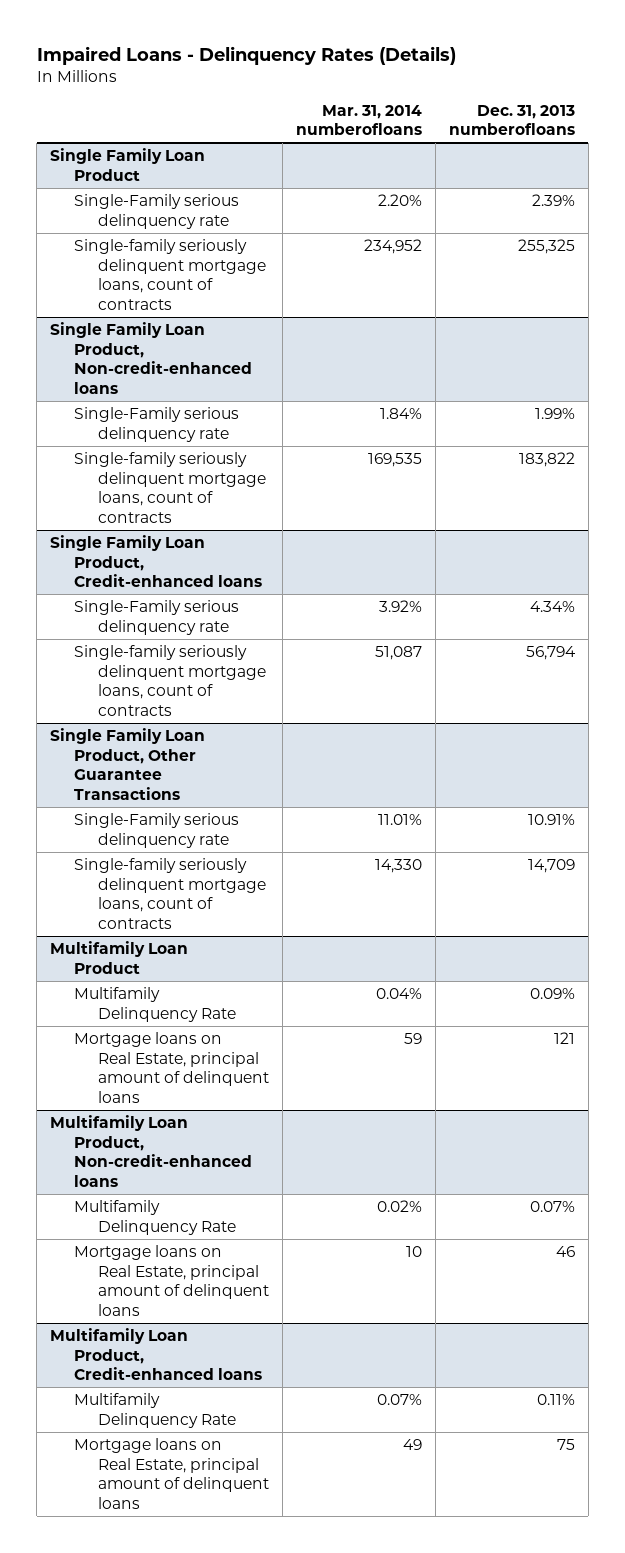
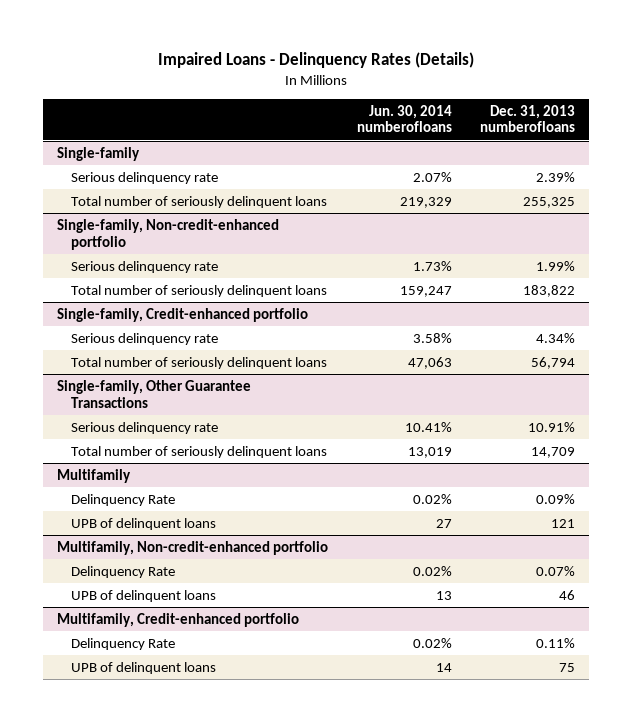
- | Mar. 31, 2014 numberofloans | Dec. 31, 2013 numberofloans
+ | Jun. 30, 2014 numberofloans | Dec. 31, 2013 numberofloans
- Single Family Loan Product
- Single-Family serious delinquency rate | 2.20% | 2.39%
- Single-family seriously delinquent mortgage loans, count of contracts | 234,952 | 255,325
- Single Family Loan Product, Non-credit-enhanced loans
- Single-Family serious delinquency rate | 1.84% | 1.99%
- Single-family seriously delinquent mortgage loans, count of contracts | 169,535 | 183,822
- Single Family Loan Product, Credit-enhanced loans
- Single-Family serious delinquency rate | 3.92% | 4.34%
- Single-family seriously delinquent mortgage loans, count of contracts | 51,087 | 56,794
- Single Family Loan Product, Other Guarantee Transactions
- Single-Family serious delinquency rate | 11.01% | 10.91%
- Single-family seriously delinquent mortgage loans, count of contracts | 14,330 | 14,709
- Multifamily Loan Product
- Multifamily Delinquency Rate | 0.04% | 0.09%
- Mortgage loans on Real Estate, principal amount of delinquent loans | 59 | 121
- Multifamily Loan Product, Non-credit-enhanced loans
- Multifamily Delinquency Rate | 0.02% | 0.07%
- Mortgage loans on Real Estate, principal amount of delinquent loans | 10 | 46
- Multifamily Loan Product, Credit-enhanced loans
- Multifamily Delinquency Rate | 0.07% | 0.11%
- Mortgage loans on Real Estate, principal amount of delinquent loans | 49 | 75
+ Single-family
+ Serious delinquency rate | 2.07% | 2.39%
+ Total number of seriously delinquent loans | 219,329 | 255,325
+ Single-family, Non-credit-enhanced portfolio
+ Serious delinquency rate | 1.73% | 1.99%
+ Total number of seriously delinquent loans | 159,247 | 183,822
+ Single-family, Credit-enhanced portfolio
+ Serious delinquency rate | 3.58% | 4.34%
+ Total number of seriously delinquent loans | 47,063 | 56,794
+ Single-family, Other Guarantee Transactions
+ Serious delinquency rate | 10.41% | 10.91%
+ Total number of seriously delinquent loans | 13,019 | 14,709
+ Multifamily
+ Delinquency Rate | 0.02% | 0.09%
+ UPB of delinquent loans | 27 | 121
+ Multifamily, Non-credit-enhanced portfolio
+ Delinquency Rate | 0.02% | 0.07%
+ UPB of delinquent loans | 13 | 46
+ Multifamily, Credit-enhanced portfolio
+ Delinquency Rate | 0.02% | 0.11%
+ UPB of delinquent loans | 14 | 75

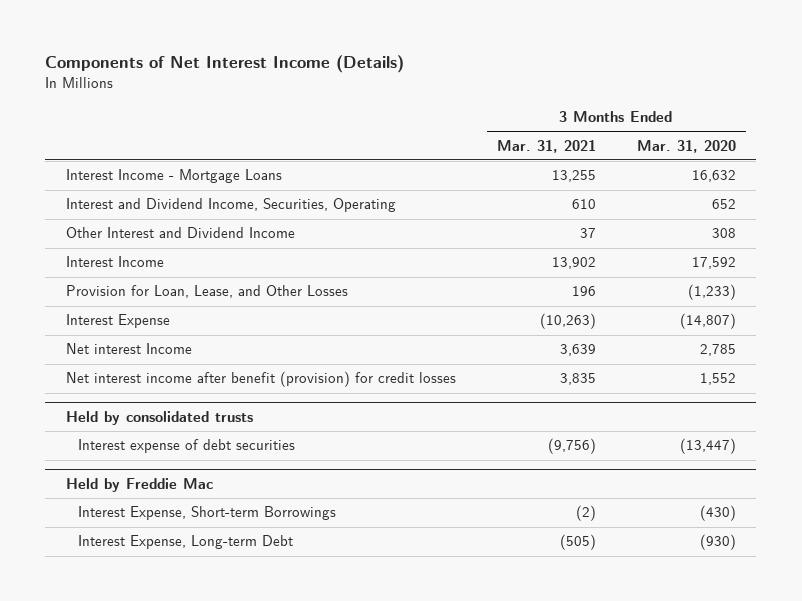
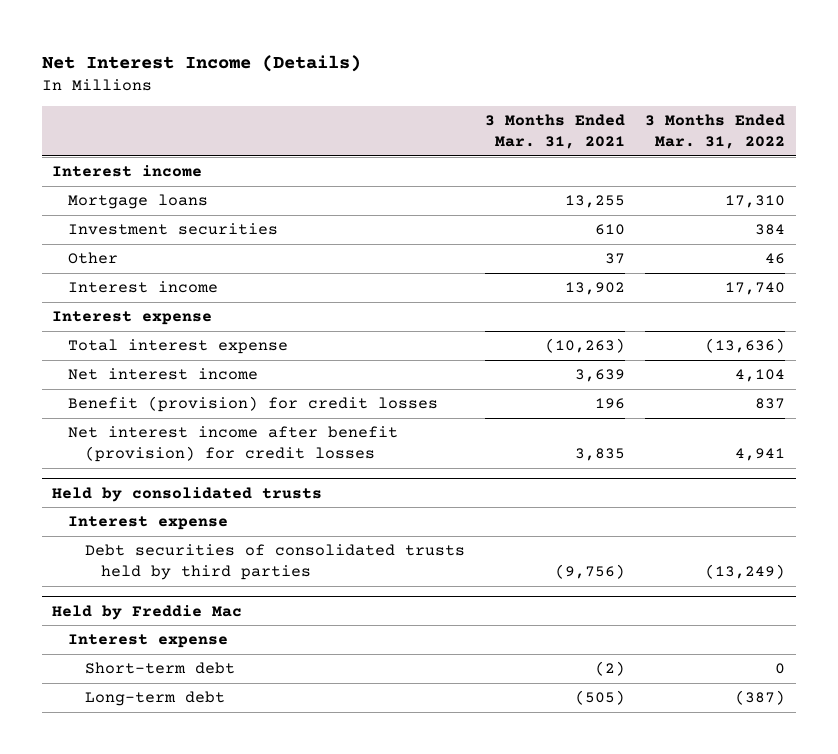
- Components of Net Interest Income (Details)
+ Net Interest Income (Details)
- | 3 Months Ended Mar. 31, 2021 | 3 Months Ended Mar. 31, 2020
+ | 3 Months Ended Mar. 31, 2021 | 3 Months Ended Mar. 31, 2022
- Interest Income - Mortgage Loans | 13,255 | 16,632
- Interest and Dividend Income, Securities, Operating | 610 | 652
- Other Interest and Dividend Income | 37 | 308
- Interest Income | 13,902 | 17,592
- Provision for Loan, Lease, and Other Losses | 196 | (1,233)
- Interest Expense | (10,263) | (14,807)
- Net interest Income | 3,639 | 2,785
+ Interest income
+ Mortgage loans | 13,255 | 17,310
+ Investment securities | 610 | 384
+ Other | 37 | 46
+ Interest income | 13,902 | 17,740
+ Interest expense
+ Total interest expense | (10,263) | (13,636)
+ Net interest income | 3,639 | 4,104
+ Benefit (provision) for credit losses | 196 | 837
@ Held by consolidated trusts
- Interest expense of debt securities | (9,756) | (13,447)
+ Interest expense
+ Debt securities of consolidated trusts held by third parties | (9,756) | (13,249)
@ Held by Freddie Mac
- Interest Expense, Short-term Borrowings | (2) | (430)
- Interest Expense, Long-term Debt | (505) | (930)
+ Interest expense
+ Short-term debt | (2) | 0
+ Long-term debt | (505) | (387)

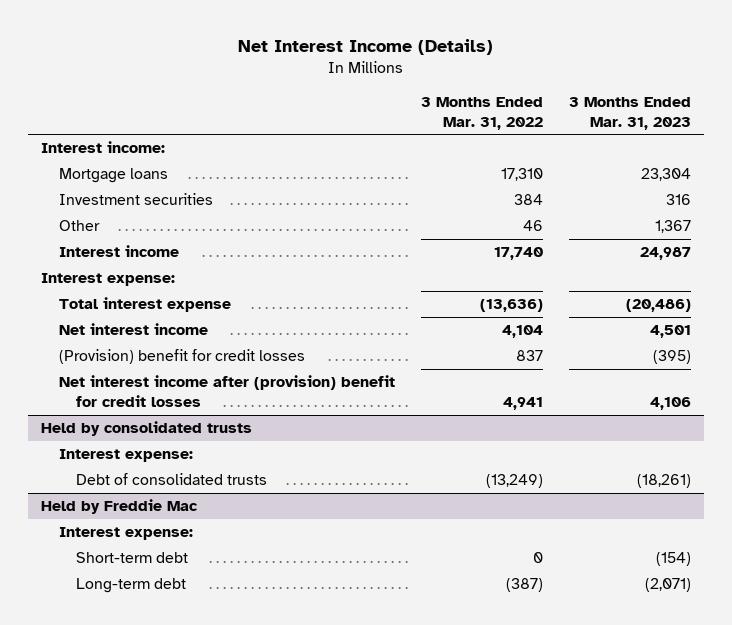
- | 3 Months Ended Mar. 31, 2021 | 3 Months Ended Mar. 31, 2022
+ | 3 Months Ended Mar. 31, 2022 | 3 Months Ended Mar. 31, 2023
- Interest income
+ Interest income:
- Interest expense
+ Interest expense:
- Benefit (provision) for credit losses | 196 | 837
- Net interest income after benefit (provision) for credit losses | 3,835 | 4,941
+ (Provision) benefit for credit losses | 837 | (395)
+ Net interest income after (provision) benefit for credit losses | 4,941 | 4,106
@ Held by consolidated trusts
- Interest expense
- Debt securities of consolidated trusts held by third parties | (9,756) | (13,249)
+ Interest expense:
+ Debt of consolidated trusts | (13,249) | (18,261)
@ Held by Freddie Mac
- Interest expense
+ Interest expense:

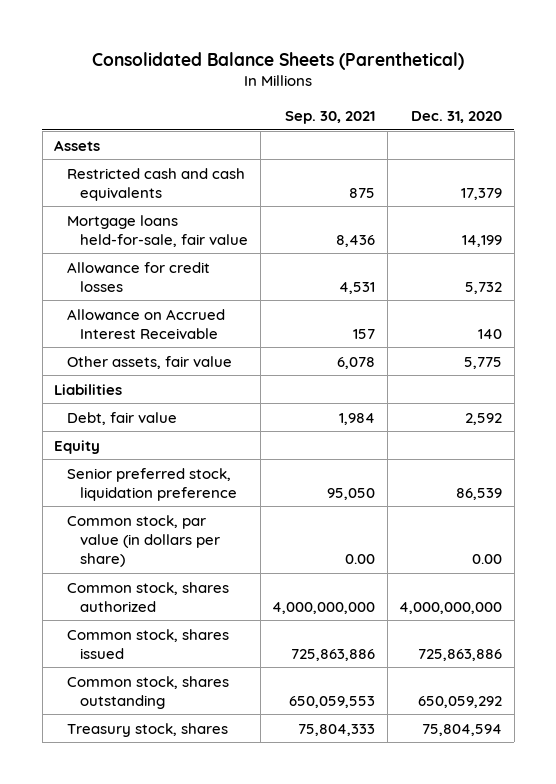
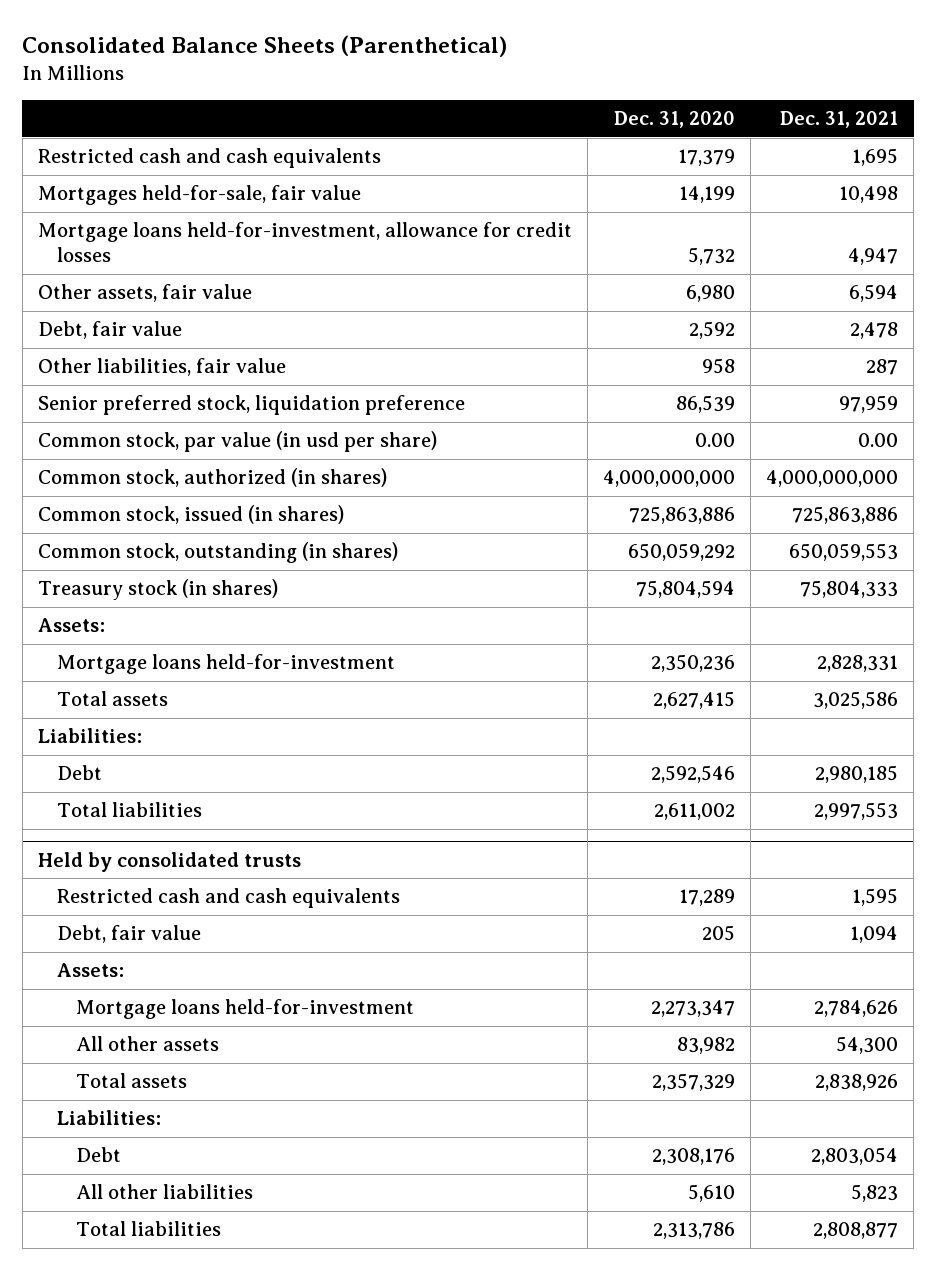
- | Sep. 30, 2021 | Dec. 31, 2020
+ | Dec. 31, 2020 | Dec. 31, 2021
- Assets
- Mortgage loans held-for-sale, fair value | 8,436 | 14,199
- Allowance for credit losses | 4,531 | 5,732
- Allowance on Accrued Interest Receivable | 157 | 140
- Other assets, fair value | 6,078 | 5,775
- Liabilities
+ Mortgages held-for-sale, fair value | 14,199 | 10,498
+ Mortgage loans held-for-investment, allowance for credit losses | 5,732 | 4,947
+ Other assets, fair value | 6,980 | 6,594
- Equity
+ Other liabilities, fair value | 958 | 287
- Common stock, par value (in dollars per share) | 0.00 | 0.00
- Common stock, shares authorized | 4,000,000,000 | 4,000,000,000
- Common stock, shares issued | 725,863,886 | 725,863,886
- Common stock, shares outstanding | 650,059,553 | 650,059,292
- Treasury stock, shares | 75,804,333 | 75,804,594
+ Common stock, par value (in usd per share) | 0.00 | 0.00
+ Common stock, authorized (in shares) | 4,000,000,000 | 4,000,000,000
+ Common stock, issued (in shares) | 725,863,886 | 725,863,886
+ Common stock, outstanding (in shares) | 650,059,292 | 650,059,553
+ Treasury stock (in shares) | 75,804,594 | 75,804,333
+ Assets:
+ Mortgage loans held-for-investment | 2,350,236 | 2,828,331
+ Total assets | 2,627,415 | 3,025,586
+ Liabilities:
+ Debt | 2,592,546 | 2,980,185
+ Total liabilities | 2,611,002 | 2,997,553
+ Held by consolidated trusts
+ Restricted cash and cash equivalents | 17,289 | 1,595
+ Debt, fair value | 205 | 1,094
+ Assets:
+ Mortgage loans held-for-investment | 2,273,347 | 2,784,626
+ All other assets | 83,982 | 54,300
+ Total assets | 2,357,329 | 2,838,926
+ Liabilities:
+ Debt | 2,308,176 | 2,803,054
+ All other liabilities | 5,610 | 5,823
+ Total liabilities | 2,313,786 | 2,808,877

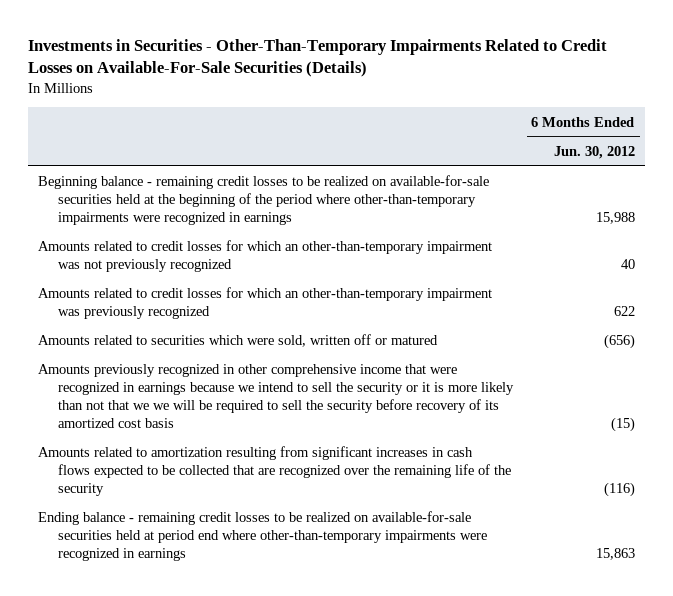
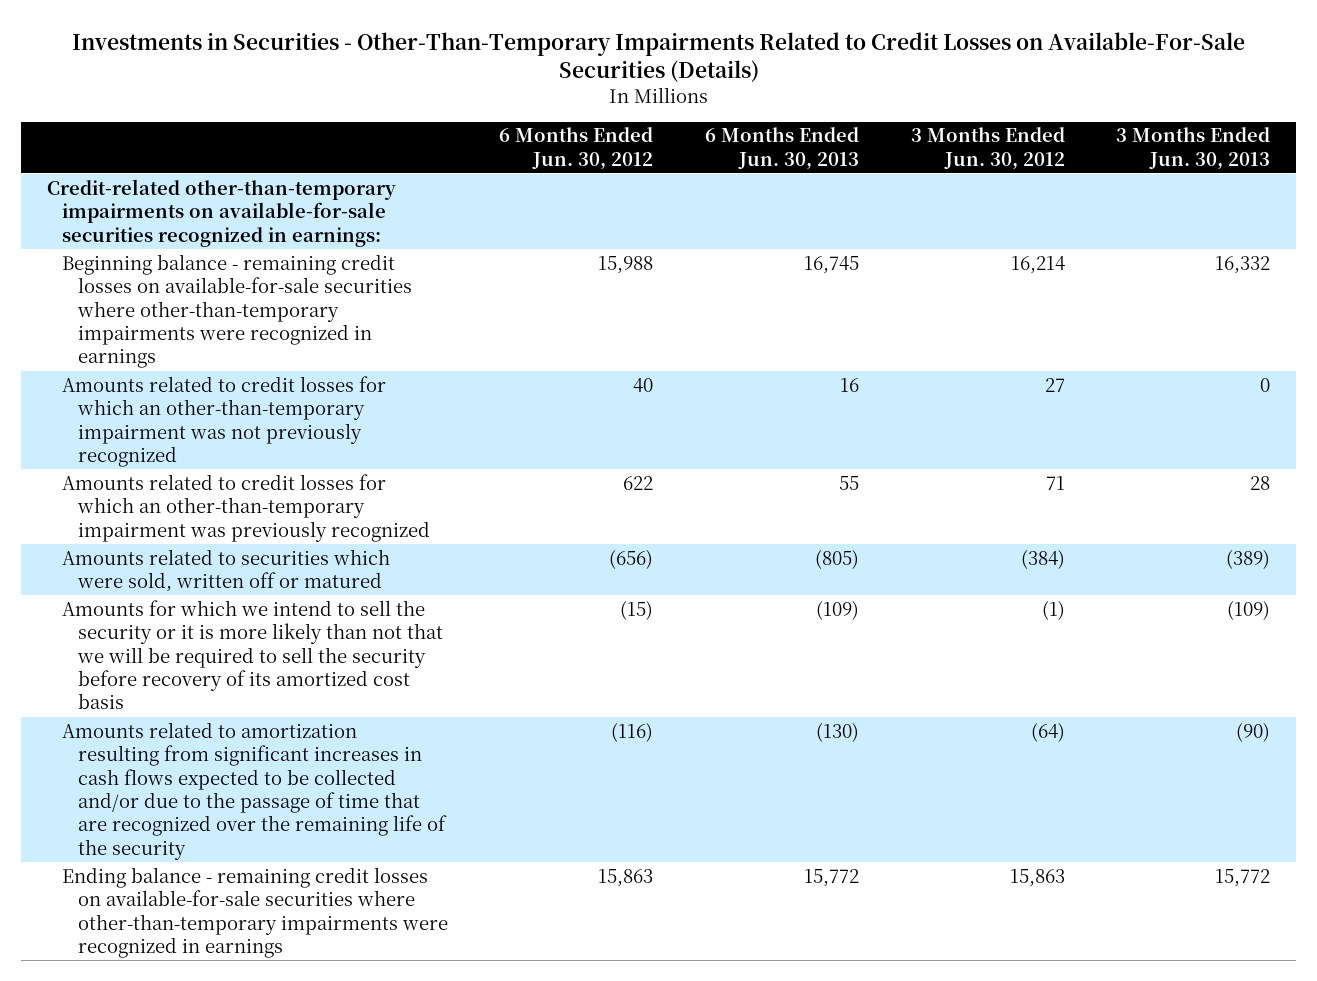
- | 6 Months Ended Jun. 30, 2012
+ | 6 Months Ended Jun. 30, 2012 | 6 Months Ended Jun. 30, 2013 | 3 Months Ended Jun. 30, 2012 | 3 Months Ended Jun. 30, 2013
- Beginning balance - remaining credit losses to be realized on available-for-sale securities held at the beginning of the period where other-than-temporary impairments were recognized in earnings | 15,988
+ Credit-related other-than-temporary impairments on available-for-sale securities recognized in earnings:
+ Beginning balance - remaining credit losses on available-for-sale securities where other-than-temporary impairments were recognized in earnings | 15,988 | 16,745 | 16,214 | 16,332
- Amounts previously recognized in other comprehensive income that were recognized in earnings because we intend to sell the security or it is more likely than not that we we will be required to sell the security before recovery of its amortized cost basis | (15)
- Amounts related to amortization resulting from significant increases in cash flows expected to be collected that are recognized over the remaining life of the security | (116)
- Ending balance - remaining credit losses to be realized on available-for-sale securities held at period end where other-than-temporary impairments were recognized in earnings | 15,863
+ Amounts for which we intend to sell the security or it is more likely than not that we will be required to sell the security before recovery of its amortized cost basis | (15) | (109) | (1) | (109)
+ Amounts related to amortization resulting from significant increases in cash flows expected to be collected and/or due to the passage of time that are recognized over the remaining life of the security | (116) | (130) | (64) | (90)
+ Ending balance - remaining credit losses on available-for-sale securities where other-than-temporary impairments were recognized in earnings | 15,863 | 15,772 | 15,863 | 15,772

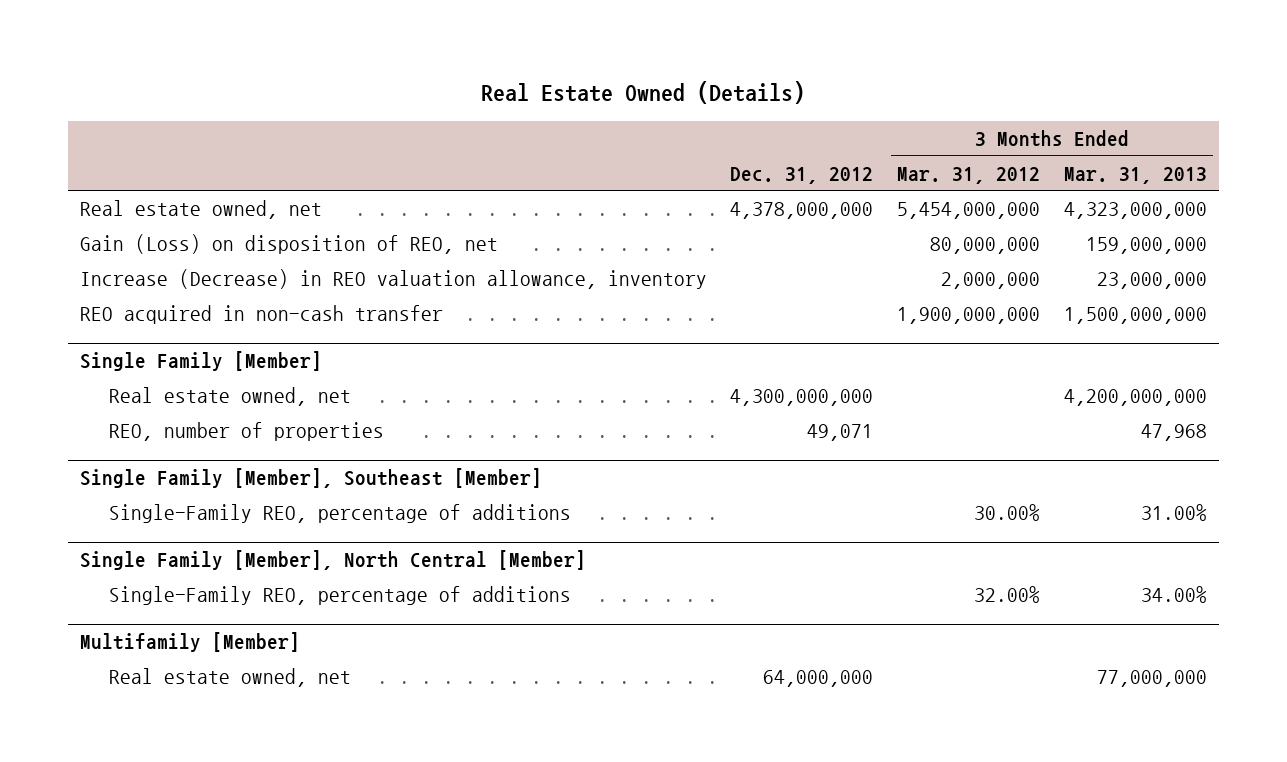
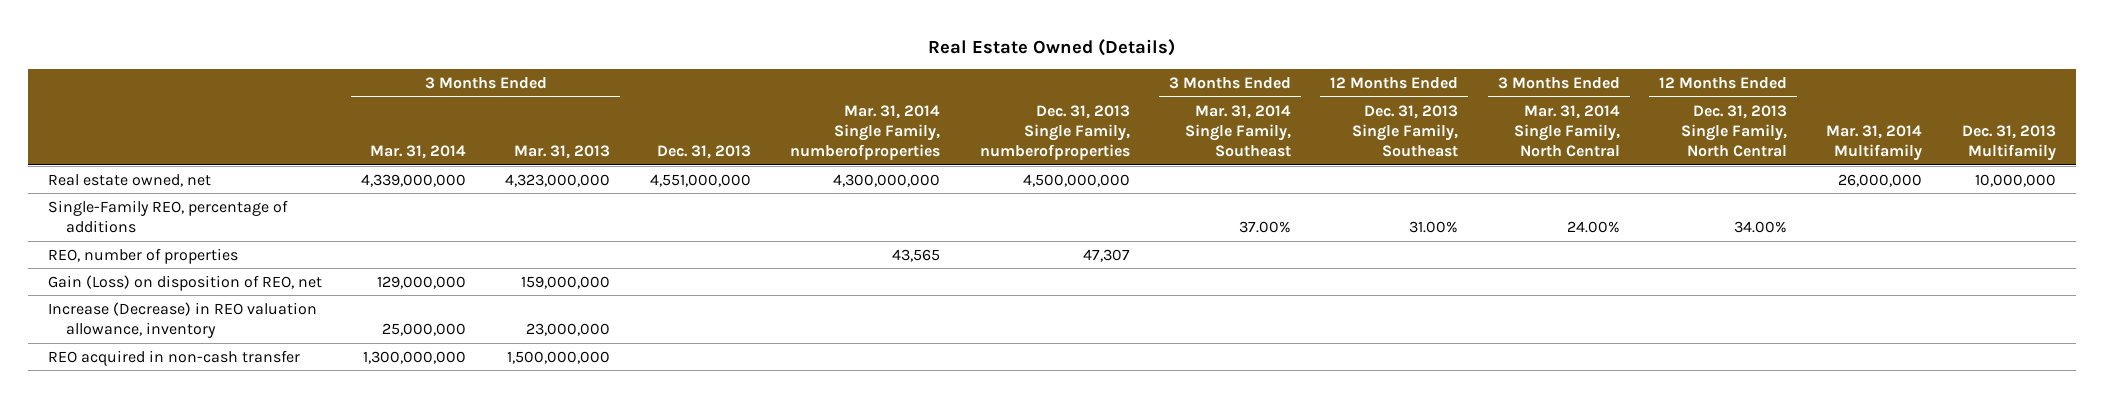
- | Dec. 31, 2012 | 3 Months Ended Mar. 31, 2012 | 3 Months Ended Mar. 31, 2013
+ | 3 Months Ended Mar. 31, 2014 | 3 Months Ended Mar. 31, 2013 | Dec. 31, 2013 | Mar. 31, 2014 Single Family, numberofproperties | Dec. 31, 2013 Single Family, numberofproperties | 3 Months Ended Mar. 31, 2014 Single Family, Southeast | 12 Months Ended Dec. 31, 2013 Single Family, Southeast | 3 Months Ended Mar. 31, 2014 Single Family, North Central | 12 Months Ended Dec. 31, 2013 Single Family, North Central | Mar. 31, 2014 Multifamily | Dec. 31, 2013 Multifamily
+ Single-Family REO, percentage of additions | | | | | | 37.00% | 31.00% | 24.00% | 34.00% | |
+ REO, number of properties | | | | 43,565 | 47,307 | | | | | |
- Single Family [Member]
- Real estate owned, net | 4,300,000,000 | | 4,200,000,000
- REO, number of properties | 49,071 | | 47,968
- Single Family [Member], Southeast [Member]
- Single-Family REO, percentage of additions | | 30.00% | 31.00%
- Single Family [Member], North Central [Member]
- Single-Family REO, percentage of additions | | 32.00% | 34.00%
- Multifamily [Member]
- Real estate owned, net | 64,000,000 | | 77,000,000

